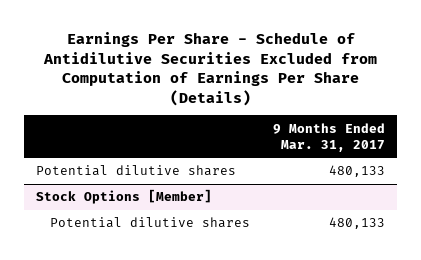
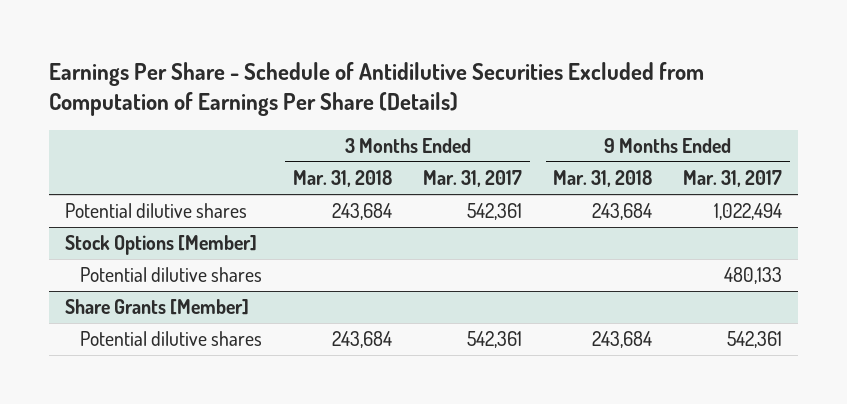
- | 9 Months Ended Mar. 31, 2017
+ | 3 Months Ended Mar. 31, 2018 | 3 Months Ended Mar. 31, 2017 | 9 Months Ended Mar. 31, 2018 | 9 Months Ended Mar. 31, 2017
- Potential dilutive shares | 480,133
+ Potential dilutive shares | 243,684 | 542,361 | 243,684 | 1,022,494
+ Share Grants [Member]
+ Potential dilutive shares | 243,684 | 542,361 | 243,684 | 542,361

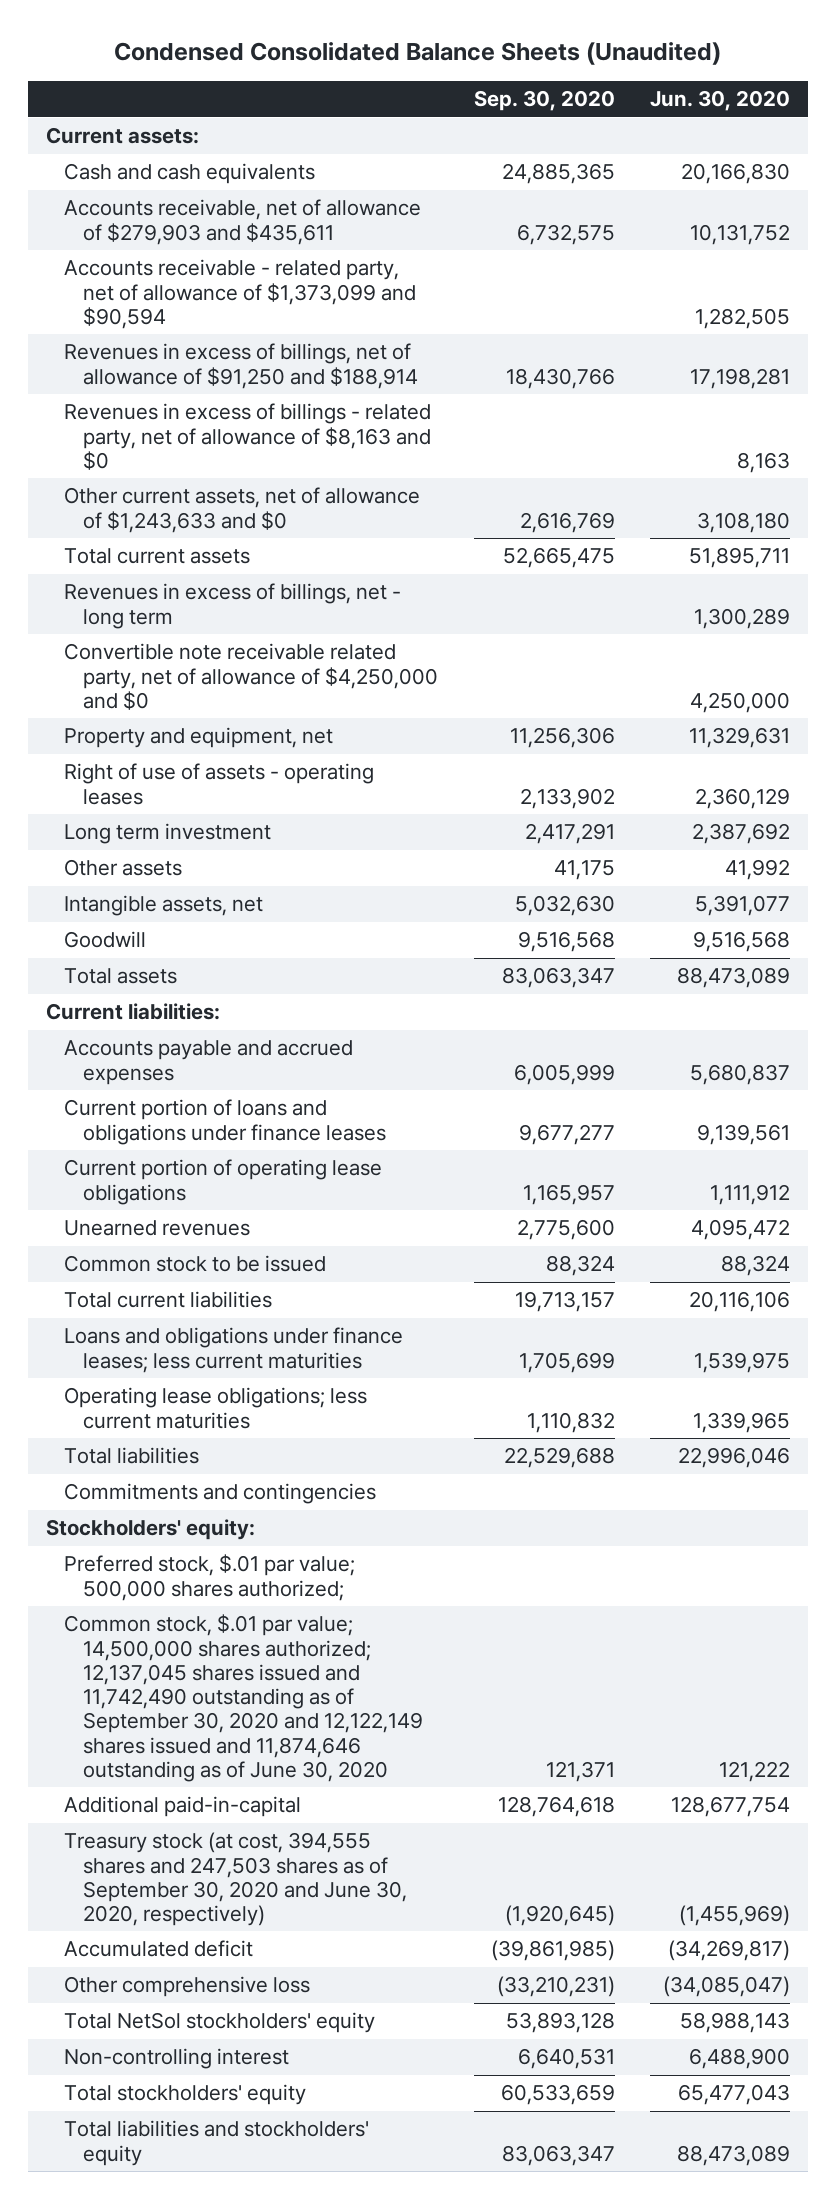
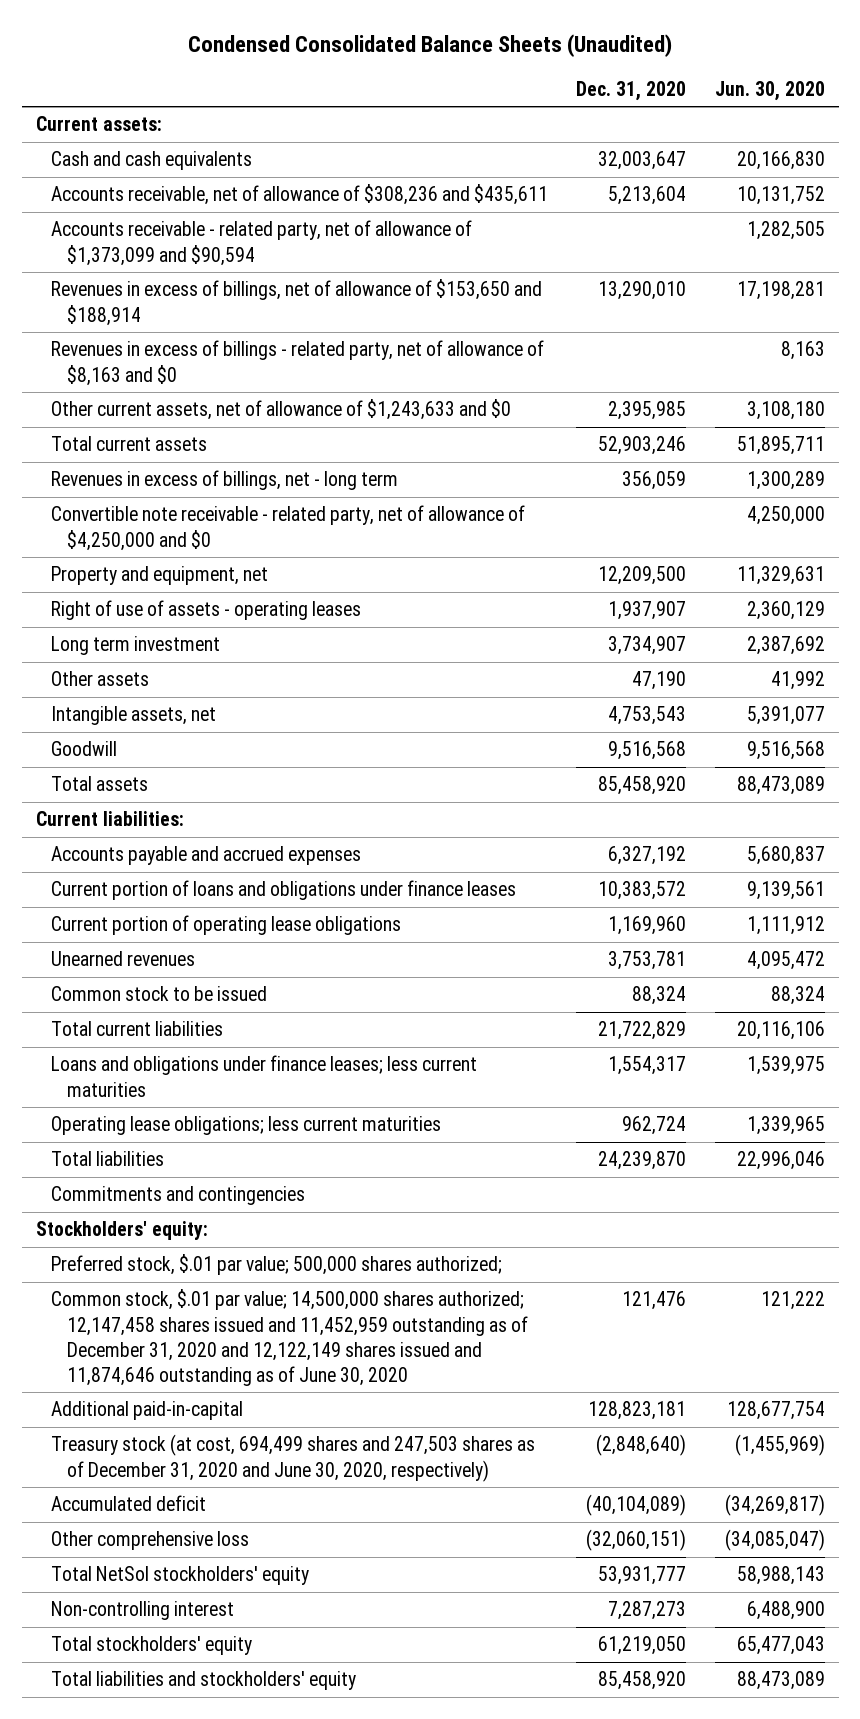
- | Sep. 30, 2020 | Jun. 30, 2020
+ | Dec. 31, 2020 | Jun. 30, 2020
- Accounts receivable, net of allowance of $279,903 and $435,611 | 6,732,575 | 10,131,752
+ Accounts receivable, net of allowance of $308,236 and $435,611 | 5,213,604 | 10,131,752
- Revenues in excess of billings, net of allowance of $91,250 and $188,914 | 18,430,766 | 17,198,281
+ Revenues in excess of billings, net of allowance of $153,650 and $188,914 | 13,290,010 | 17,198,281
- Convertible note receivable related party, net of allowance of $4,250,000 and $0 | | 4,250,000
+ Convertible note receivable - related party, net of allowance of $4,250,000 and $0 | | 4,250,000
- Common stock, $.01 par value; 14,500,000 shares authorized; 12,137,045 shares issued and 11,742,490 outstanding as of September 30, 2020 and 12,122,149 shares issued and 11,874,646 outstanding as of June 30, 2020 | 121,371 | 121,222
+ Common stock, $.01 par value; 14,500,000 shares authorized; 12,147,458 shares issued and 11,452,959 outstanding as of December 31, 2020 and 12,122,149 shares issued and 11,874,646 outstanding as of June 30, 2020 | 121,476 | 121,222
- Treasury stock (at cost, 394,555 shares and 247,503 shares as of September 30, 2020 and June 30, 2020, respectively) | (1,920,645) | (1,455,969)
+ Treasury stock (at cost, 694,499 shares and 247,503 shares as of December 31, 2020 and June 30, 2020, respectively) | (2,848,640) | (1,455,969)

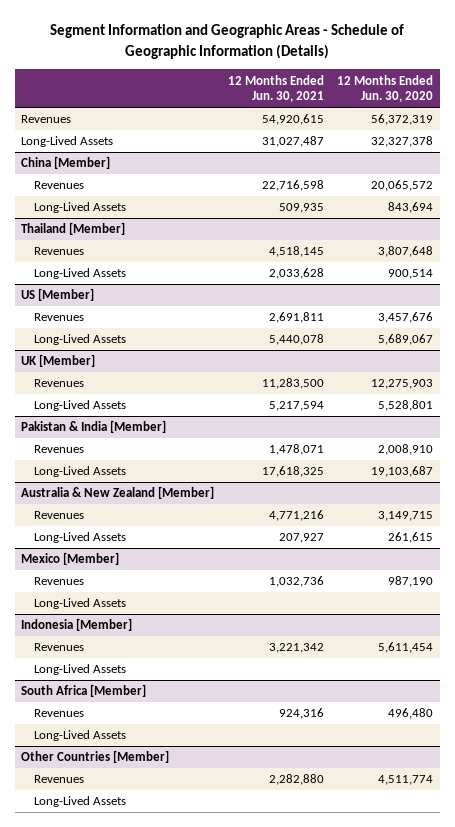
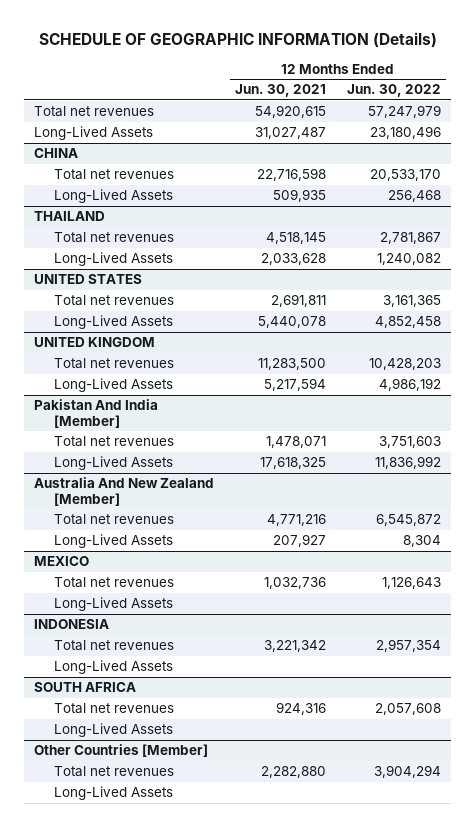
- Segment Information and Geographic Areas - Schedule of Geographic Information (Details)
+ SCHEDULE OF GEOGRAPHIC INFORMATION (Details)
- | 12 Months Ended Jun. 30, 2021 | 12 Months Ended Jun. 30, 2020
+ | 12 Months Ended Jun. 30, 2021 | 12 Months Ended Jun. 30, 2022
- Revenues | 54,920,615 | 56,372,319
+ Total net revenues | 54,920,615 | 57,247,979
- China [Member]
- Revenues | 22,716,598 | 20,065,572
+ CHINA
+ Total net revenues | 22,716,598 | 20,533,170
- Thailand [Member]
- Revenues | 4,518,145 | 3,807,648
+ THAILAND
+ Total net revenues | 4,518,145 | 2,781,867
- US [Member]
- Revenues | 2,691,811 | 3,457,676
+ UNITED STATES
+ Total net revenues | 2,691,811 | 3,161,365
- UK [Member]
- Revenues | 11,283,500 | 12,275,903
+ UNITED KINGDOM
+ Total net revenues | 11,283,500 | 10,428,203
- Pakistan & India [Member]
- Revenues | 1,478,071 | 2,008,910
+ Pakistan And India [Member]
+ Total net revenues | 1,478,071 | 3,751,603
- Australia & New Zealand [Member]
- Revenues | 4,771,216 | 3,149,715
+ Australia And New Zealand [Member]
+ Total net revenues | 4,771,216 | 6,545,872
- Mexico [Member]
- Revenues | 1,032,736 | 987,190
+ MEXICO
+ Total net revenues | 1,032,736 | 1,126,643
- Indonesia [Member]
- Revenues | 3,221,342 | 5,611,454
+ INDONESIA
+ Total net revenues | 3,221,342 | 2,957,354
- South Africa [Member]
- Revenues | 924,316 | 496,480
+ SOUTH AFRICA
+ Total net revenues | 924,316 | 2,057,608
@ Other Countries [Member]
- Revenues | 2,282,880 | 4,511,774
+ Total net revenues | 2,282,880 | 3,904,294

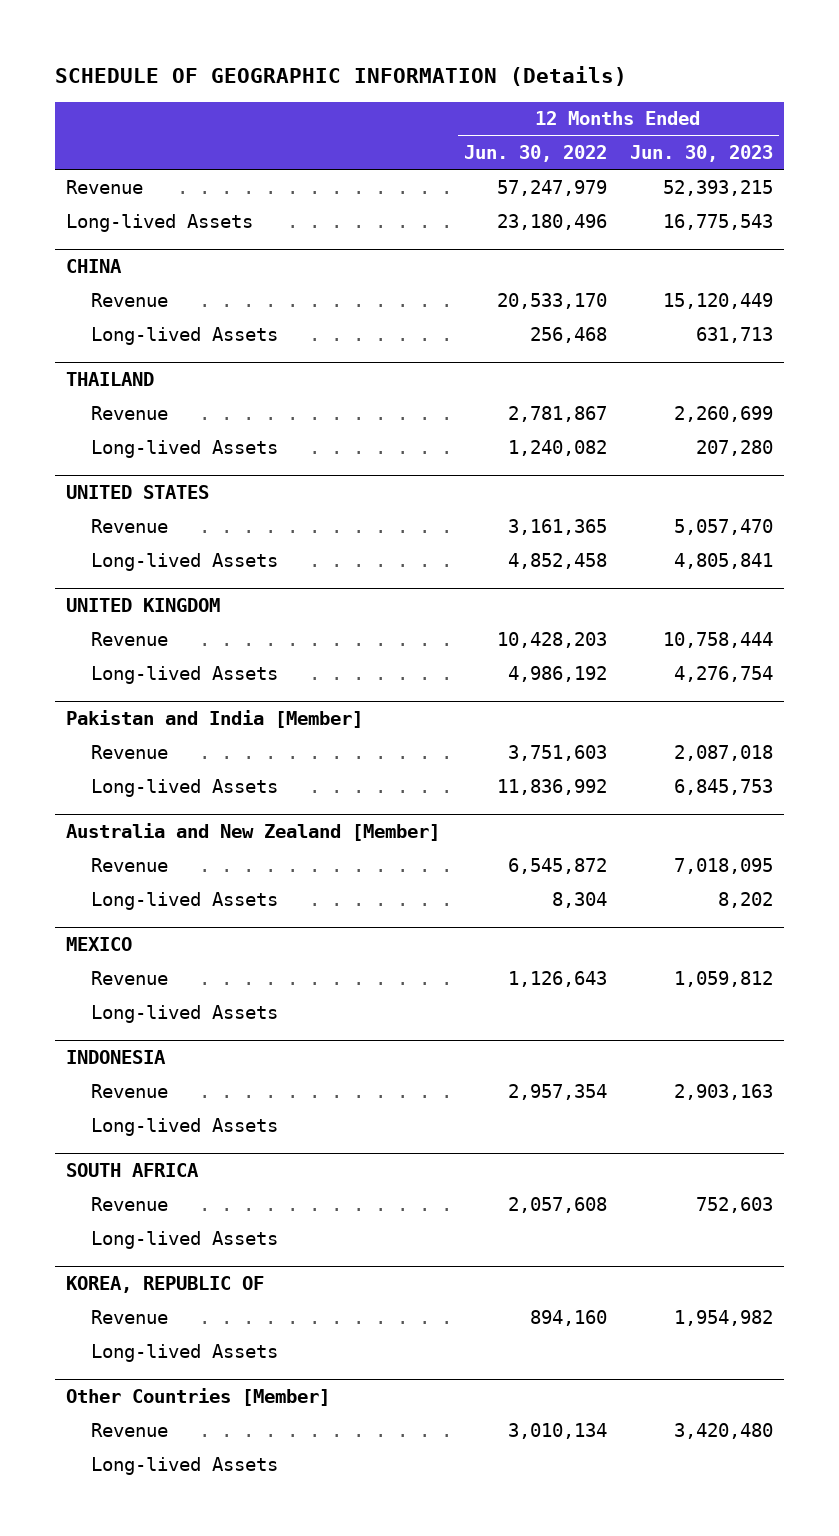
- | 12 Months Ended Jun. 30, 2021 | 12 Months Ended Jun. 30, 2022
+ | 12 Months Ended Jun. 30, 2022 | 12 Months Ended Jun. 30, 2023
- Total net revenues | 54,920,615 | 57,247,979
- Long-Lived Assets | 31,027,487 | 23,180,496
+ Revenue | 57,247,979 | 52,393,215
+ Long-lived Assets | 23,180,496 | 16,775,543
@ CHINA
- Total net revenues | 22,716,598 | 20,533,170
- Long-Lived Assets | 509,935 | 256,468
+ Revenue | 20,533,170 | 15,120,449
+ Long-lived Assets | 256,468 | 631,713
@ THAILAND
- Total net revenues | 4,518,145 | 2,781,867
- Long-Lived Assets | 2,033,628 | 1,240,082
+ Revenue | 2,781,867 | 2,260,699
+ Long-lived Assets | 1,240,082 | 207,280
@ UNITED STATES
- Total net revenues | 2,691,811 | 3,161,365
- Long-Lived Assets | 5,440,078 | 4,852,458
+ Revenue | 3,161,365 | 5,057,470
+ Long-lived Assets | 4,852,458 | 4,805,841
@ UNITED KINGDOM
- Total net revenues | 11,283,500 | 10,428,203
- Long-Lived Assets | 5,217,594 | 4,986,192
- Pakistan And India [Member]
- Total net revenues | 1,478,071 | 3,751,603
- Long-Lived Assets | 17,618,325 | 11,836,992
- Australia And New Zealand [Member]
- Total net revenues | 4,771,216 | 6,545,872
- Long-Lived Assets | 207,927 | 8,304
@ UNITED KINGDOM
+ Revenue | 10,428,203 | 10,758,444
+ Long-lived Assets | 4,986,192 | 4,276,754
+ Pakistan and India [Member]
+ Revenue | 3,751,603 | 2,087,018
+ Long-lived Assets | 11,836,992 | 6,845,753
+ Australia and New Zealand [Member]
+ Revenue | 6,545,872 | 7,018,095
+ Long-lived Assets | 8,304 | 8,202
@ MEXICO
- Total net revenues | 1,032,736 | 1,126,643
- Long-Lived Assets
+ Revenue | 1,126,643 | 1,059,812
+ Long-lived Assets
@ INDONESIA
- Total net revenues | 3,221,342 | 2,957,354
- Long-Lived Assets
+ Revenue | 2,957,354 | 2,903,163
+ Long-lived Assets
@ SOUTH AFRICA
- Total net revenues | 924,316 | 2,057,608
- Long-Lived Assets
+ Revenue | 2,057,608 | 752,603
+ Long-lived Assets
+ KOREA, REPUBLIC OF
+ Revenue | 894,160 | 1,954,982
+ Long-lived Assets
@ Other Countries [Member]
- Total net revenues | 2,282,880 | 3,904,294
- Long-Lived Assets
+ Revenue | 3,010,134 | 3,420,480
+ Long-lived Assets

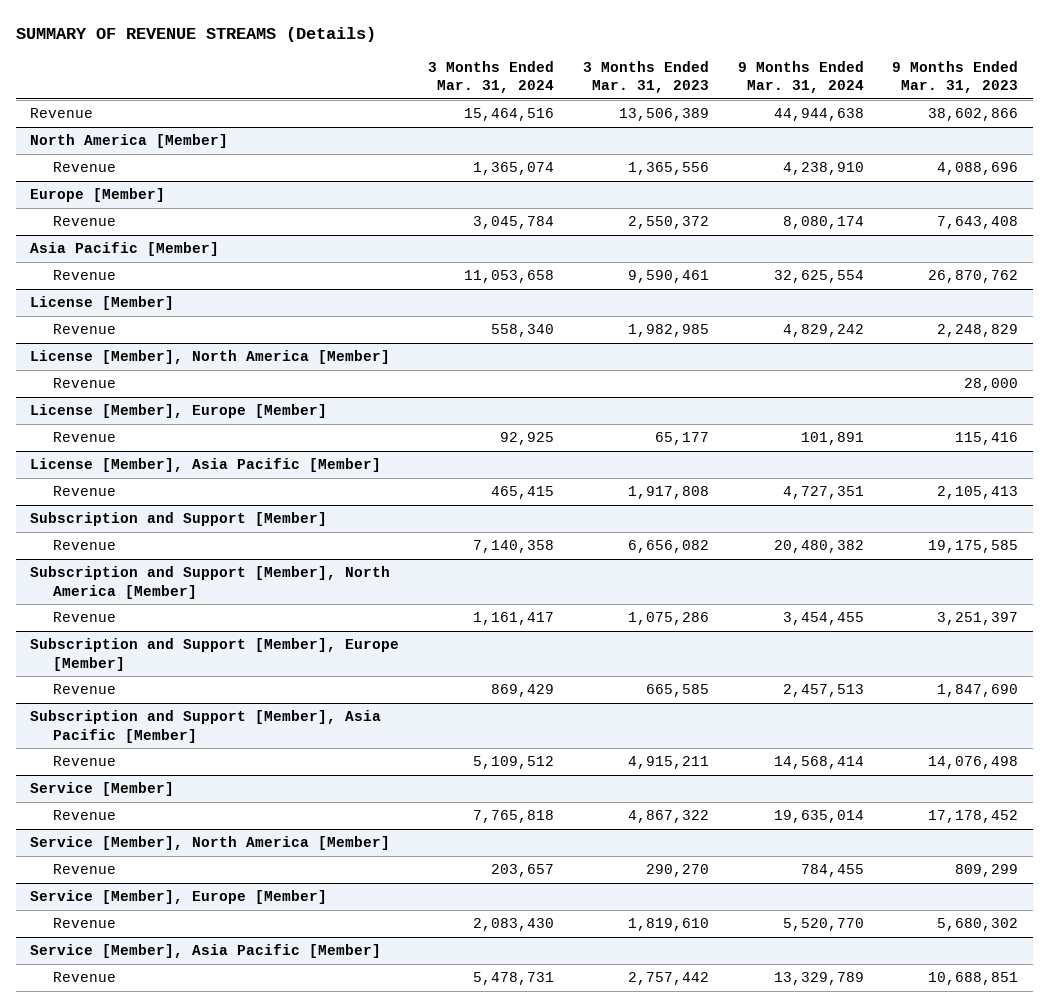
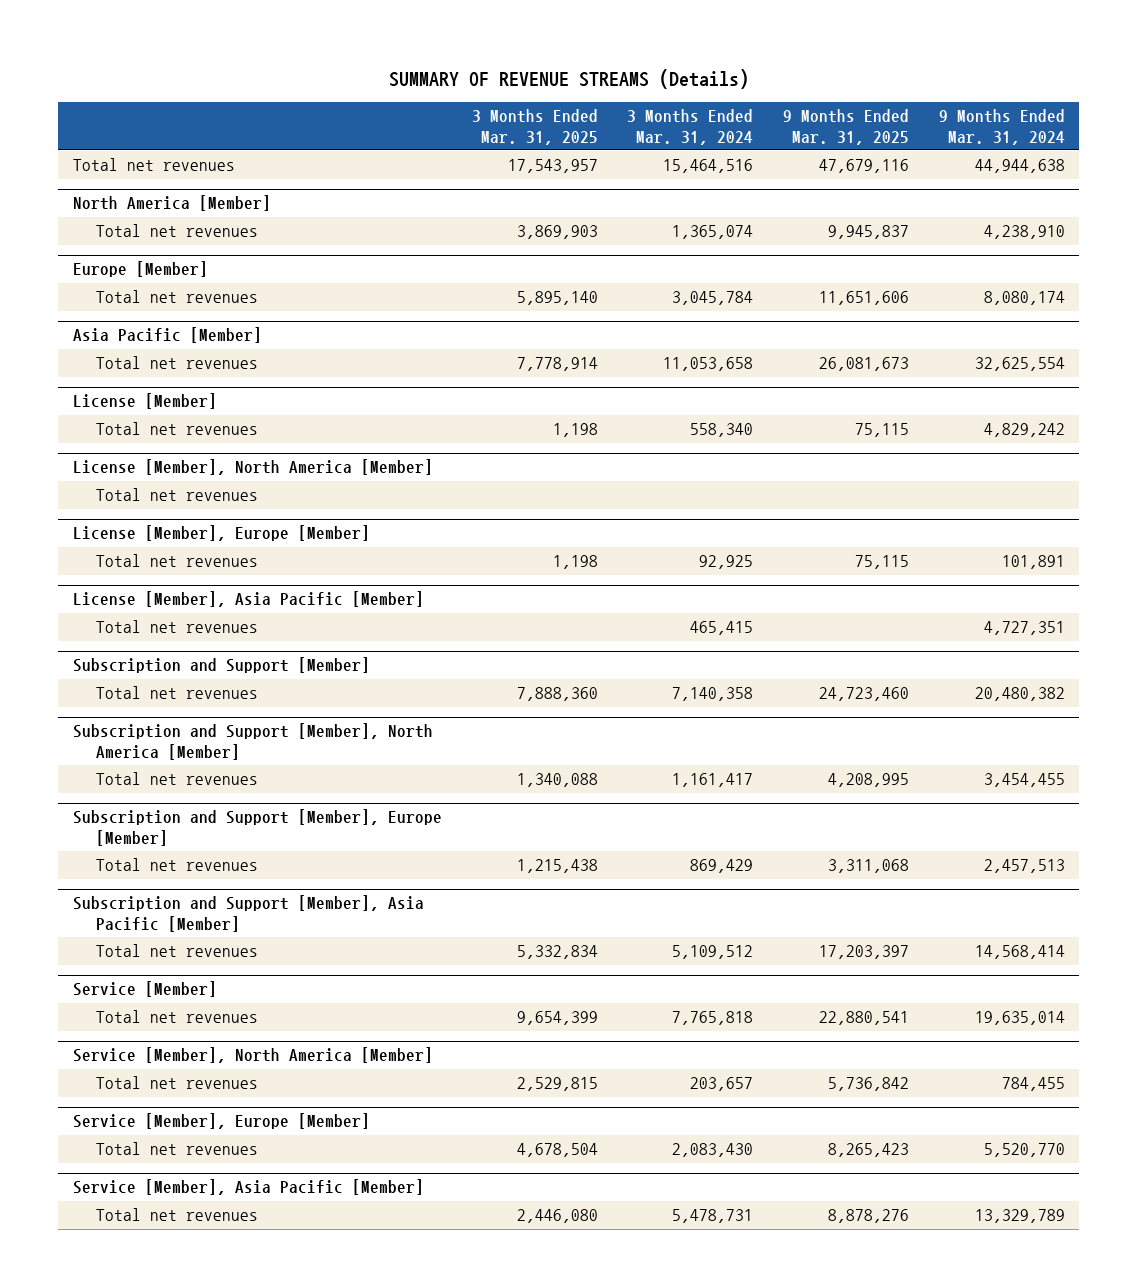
- | 3 Months Ended Mar. 31, 2024 | 3 Months Ended Mar. 31, 2023 | 9 Months Ended Mar. 31, 2024 | 9 Months Ended Mar. 31, 2023
+ | 3 Months Ended Mar. 31, 2025 | 3 Months Ended Mar. 31, 2024 | 9 Months Ended Mar. 31, 2025 | 9 Months Ended Mar. 31, 2024
- Revenue | 15,464,516 | 13,506,389 | 44,944,638 | 38,602,866
+ Total net revenues | 17,543,957 | 15,464,516 | 47,679,116 | 44,944,638
@ North America [Member]
- Revenue | 1,365,074 | 1,365,556 | 4,238,910 | 4,088,696
+ Total net revenues | 3,869,903 | 1,365,074 | 9,945,837 | 4,238,910
@ Europe [Member]
- Revenue | 3,045,784 | 2,550,372 | 8,080,174 | 7,643,408
+ Total net revenues | 5,895,140 | 3,045,784 | 11,651,606 | 8,080,174
@ Asia Pacific [Member]
- Revenue | 11,053,658 | 9,590,461 | 32,625,554 | 26,870,762
+ Total net revenues | 7,778,914 | 11,053,658 | 26,081,673 | 32,625,554
@ License [Member]
- Revenue | 558,340 | 1,982,985 | 4,829,242 | 2,248,829
+ Total net revenues | 1,198 | 558,340 | 75,115 | 4,829,242
@ License [Member], North America [Member]
- Revenue | | | | 28,000
+ Total net revenues
@ License [Member], Europe [Member]
- Revenue | 92,925 | 65,177 | 101,891 | 115,416
+ Total net revenues | 1,198 | 92,925 | 75,115 | 101,891
@ License [Member], Asia Pacific [Member]
- Revenue | 465,415 | 1,917,808 | 4,727,351 | 2,105,413
+ Total net revenues | | 465,415 | | 4,727,351
@ Subscription and Support [Member]
- Revenue | 7,140,358 | 6,656,082 | 20,480,382 | 19,175,585
+ Total net revenues | 7,888,360 | 7,140,358 | 24,723,460 | 20,480,382
@ Subscription and Support [Member], North America [Member]
- Revenue | 1,161,417 | 1,075,286 | 3,454,455 | 3,251,397
+ Total net revenues | 1,340,088 | 1,161,417 | 4,208,995 | 3,454,455
@ Subscription and Support [Member], Europe [Member]
- Revenue | 869,429 | 665,585 | 2,457,513 | 1,847,690
+ Total net revenues | 1,215,438 | 869,429 | 3,311,068 | 2,457,513
@ Subscription and Support [Member], Asia Pacific [Member]
- Revenue | 5,109,512 | 4,915,211 | 14,568,414 | 14,076,498
+ Total net revenues | 5,332,834 | 5,109,512 | 17,203,397 | 14,568,414
@ Service [Member]
- Revenue | 7,765,818 | 4,867,322 | 19,635,014 | 17,178,452
+ Total net revenues | 9,654,399 | 7,765,818 | 22,880,541 | 19,635,014
@ Service [Member], North America [Member]
- Revenue | 203,657 | 290,270 | 784,455 | 809,299
+ Total net revenues | 2,529,815 | 203,657 | 5,736,842 | 784,455
@ Service [Member], Europe [Member]
- Revenue | 2,083,430 | 1,819,610 | 5,520,770 | 5,680,302
+ Total net revenues | 4,678,504 | 2,083,430 | 8,265,423 | 5,520,770
@ Service [Member], Asia Pacific [Member]
- Revenue | 5,478,731 | 2,757,442 | 13,329,789 | 10,688,851
+ Total net revenues | 2,446,080 | 5,478,731 | 8,878,276 | 13,329,789

